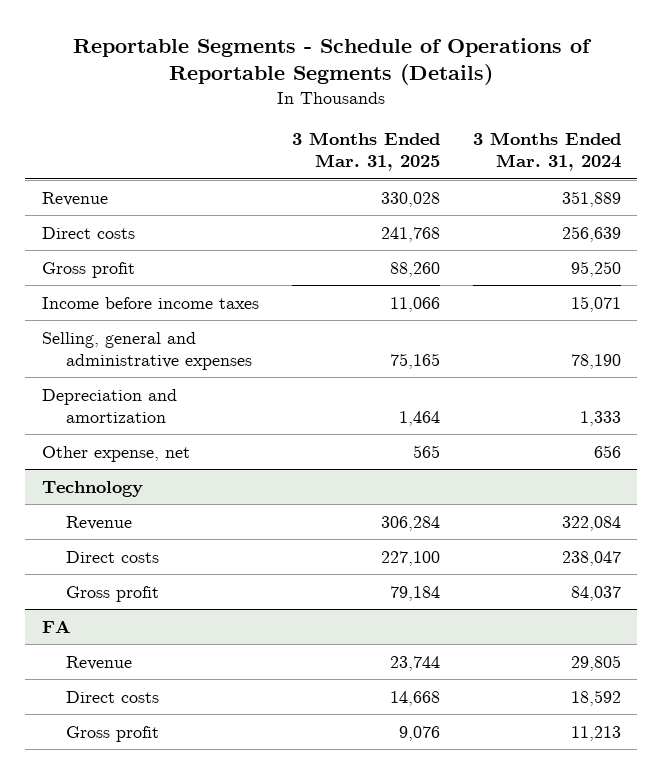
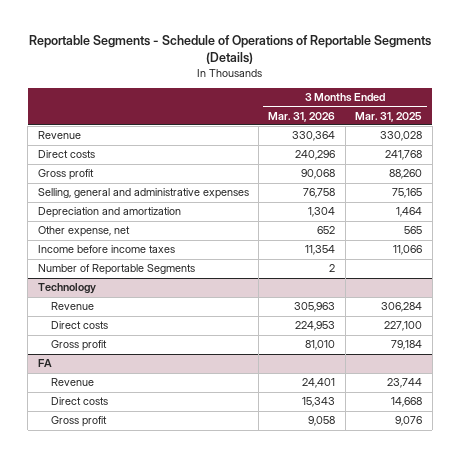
- | 3 Months Ended Mar. 31, 2025 | 3 Months Ended Mar. 31, 2024
+ | 3 Months Ended Mar. 31, 2026 | 3 Months Ended Mar. 31, 2025
moved down: Income before income taxes | 11,354 | 11,066
+ Number of Reportable Segments | 2 |

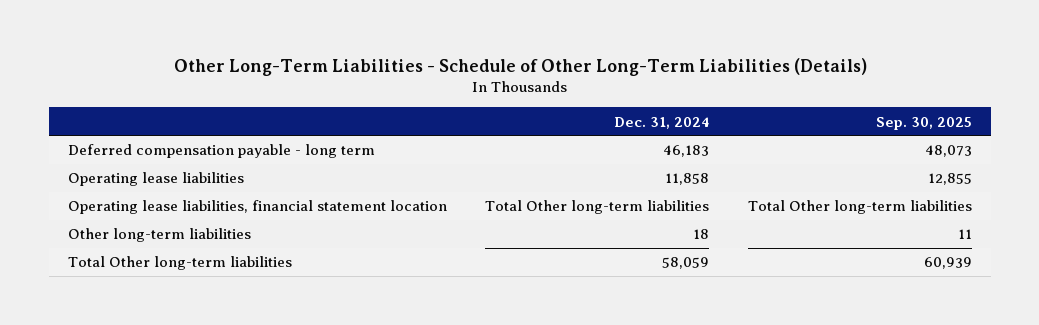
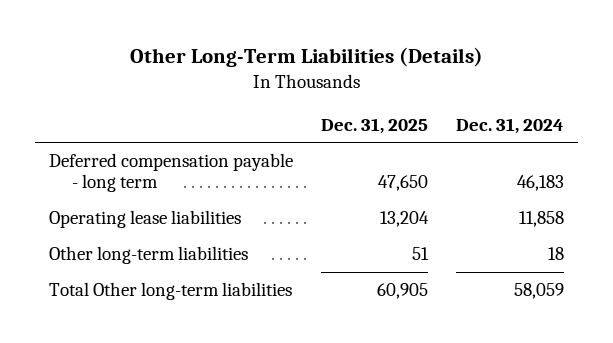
- Other Long-Term Liabilities - Schedule of Other Long-Term Liabilities (Details)
+ Other Long-Term Liabilities (Details)
- | Dec. 31, 2024 | Sep. 30, 2025
+ | Dec. 31, 2025 | Dec. 31, 2024
- Operating lease liabilities, financial statement location | Total Other long-term liabilities | Total Other long-term liabilities

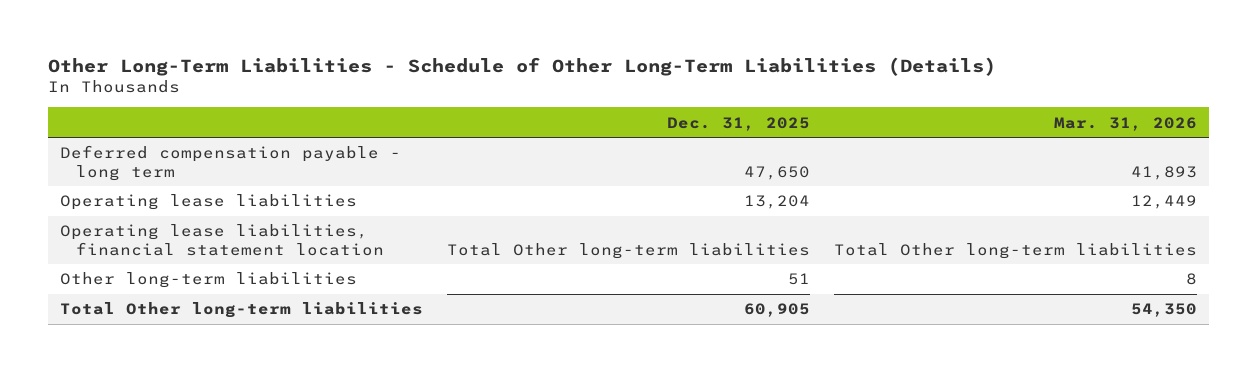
- Other Long-Term Liabilities (Details)
+ Other Long-Term Liabilities - Schedule of Other Long-Term Liabilities (Details)
- | Dec. 31, 2025 | Dec. 31, 2024
+ | Dec. 31, 2025 | Mar. 31, 2026
+ Operating lease liabilities, financial statement location | Total Other long-term liabilities | Total Other long-term liabilities

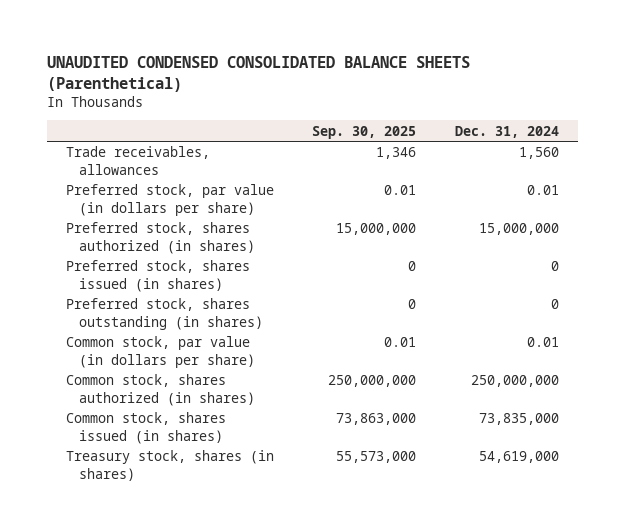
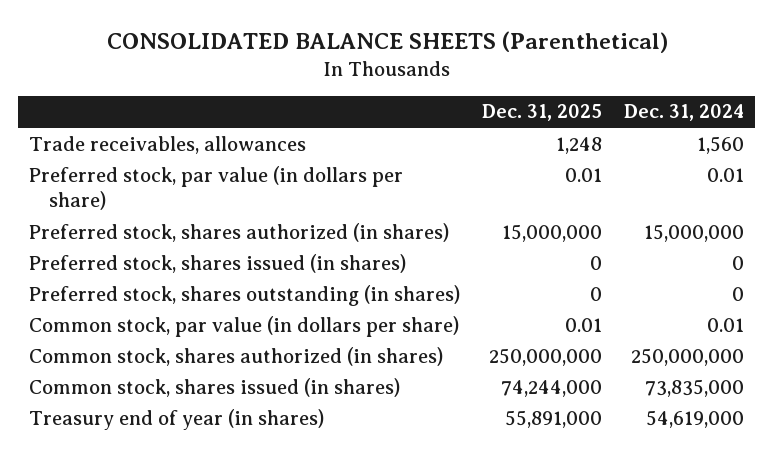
- UNAUDITED CONDENSED CONSOLIDATED BALANCE SHEETS (Parenthetical)
+ CONSOLIDATED BALANCE SHEETS (Parenthetical)
- | Sep. 30, 2025 | Dec. 31, 2024
+ | Dec. 31, 2025 | Dec. 31, 2024
- Treasury stock, shares (in shares) | 55,573,000 | 54,619,000
+ Treasury end of year (in shares) | 55,891,000 | 54,619,000

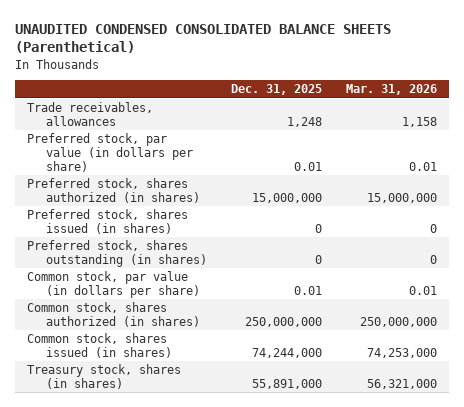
- CONSOLIDATED BALANCE SHEETS (Parenthetical)
+ UNAUDITED CONDENSED CONSOLIDATED BALANCE SHEETS (Parenthetical)
- | Dec. 31, 2025 | Dec. 31, 2024
+ | Dec. 31, 2025 | Mar. 31, 2026
- Treasury end of year (in shares) | 55,891,000 | 54,619,000
+ Treasury stock, shares (in shares) | 55,891,000 | 56,321,000

